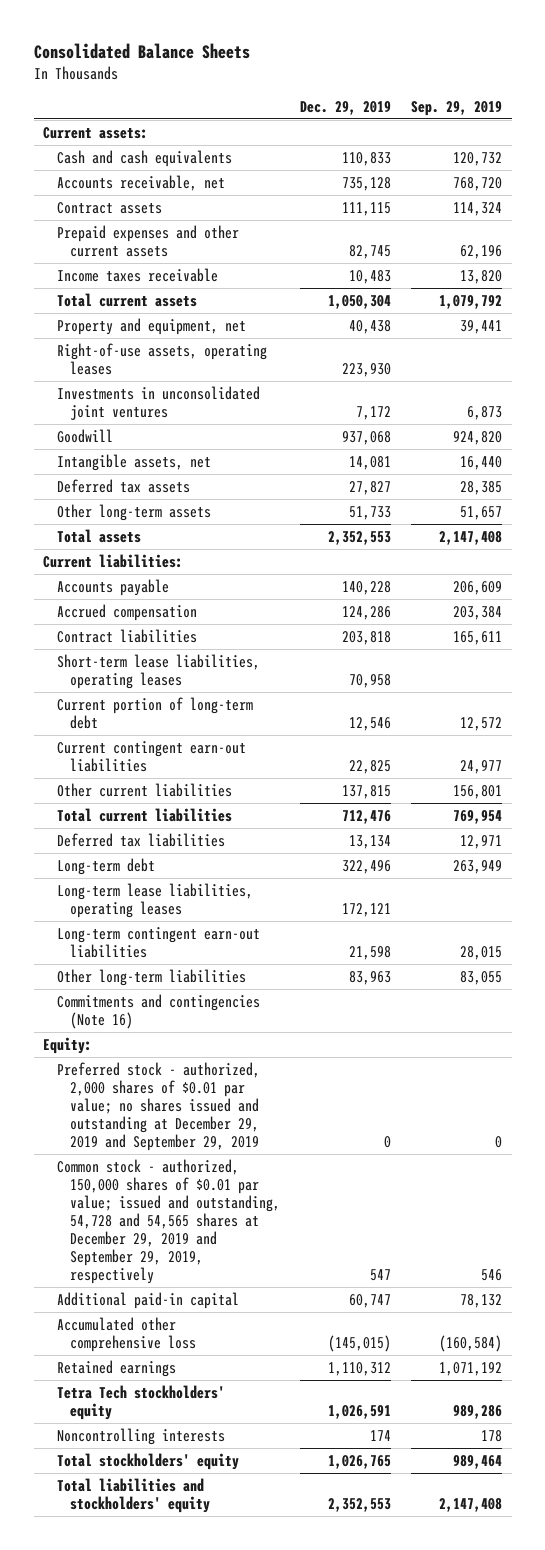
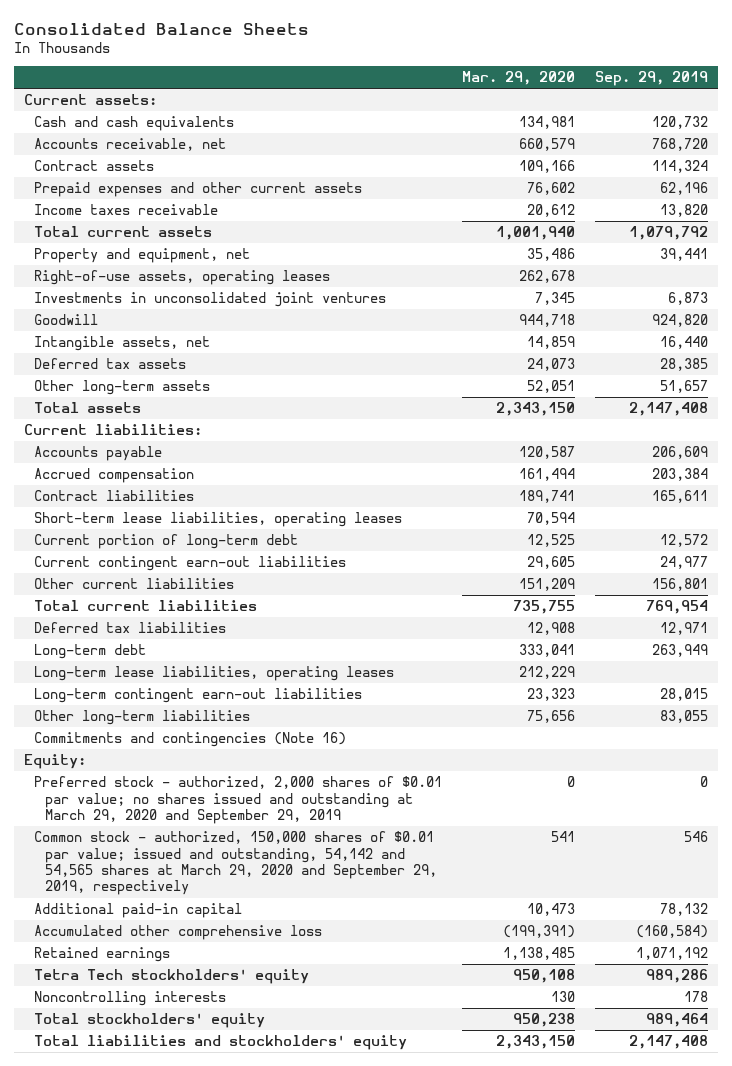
- | Dec. 29, 2019 | Sep. 29, 2019
+ | Mar. 29, 2020 | Sep. 29, 2019
- Preferred stock - authorized, 2,000 shares of $0.01 par value; no shares issued and outstanding at December 29, 2019 and September 29, 2019 | 0 | 0
- Common stock - authorized, 150,000 shares of $0.01 par value; issued and outstanding, 54,728 and 54,565 shares at December 29, 2019 and September 29, 2019, respectively | 547 | 546
+ Preferred stock - authorized, 2,000 shares of $0.01 par value; no shares issued and outstanding at March 29, 2020 and September 29, 2019 | 0 | 0
+ Common stock - authorized, 150,000 shares of $0.01 par value; issued and outstanding, 54,142 and 54,565 shares at March 29, 2020 and September 29, 2019, respectively | 541 | 546

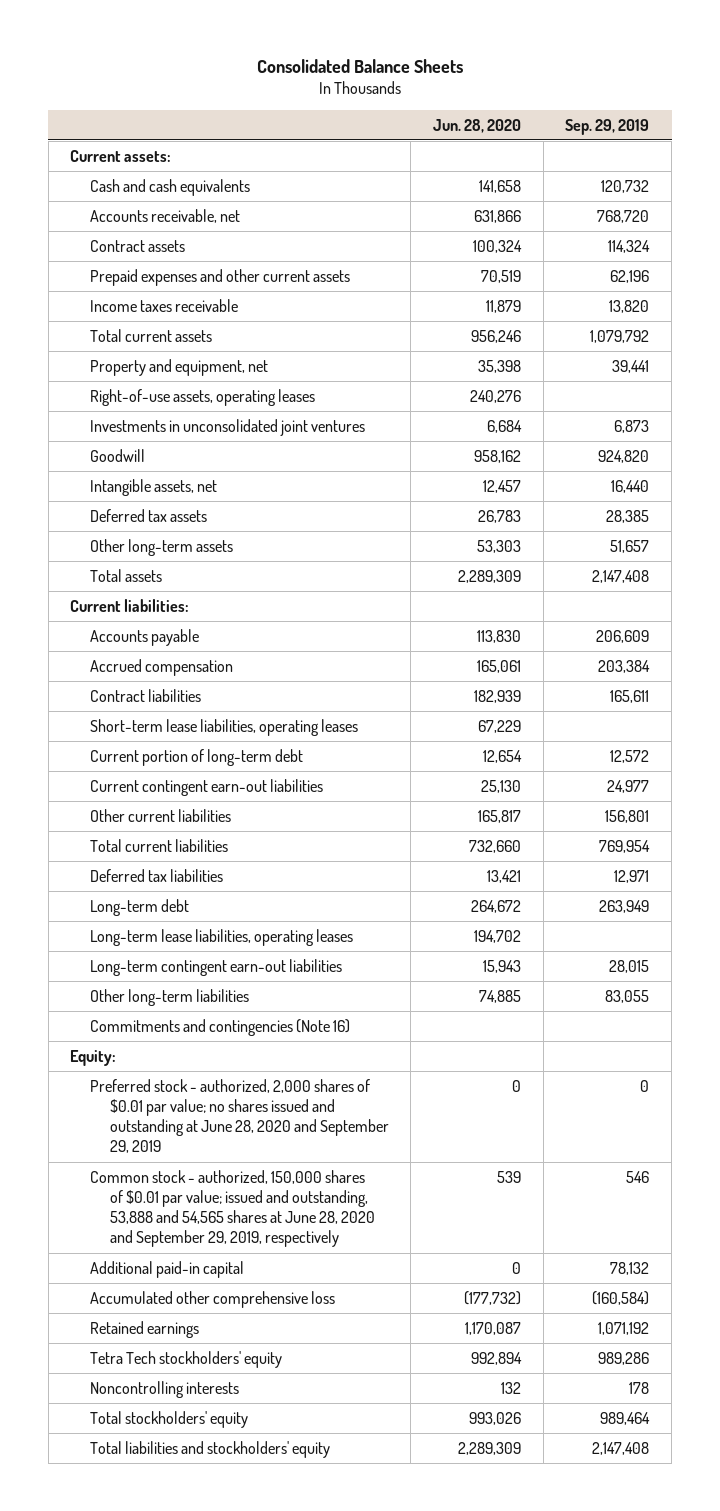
- | Mar. 29, 2020 | Sep. 29, 2019
+ | Jun. 28, 2020 | Sep. 29, 2019
- Preferred stock - authorized, 2,000 shares of $0.01 par value; no shares issued and outstanding at March 29, 2020 and September 29, 2019 | 0 | 0
- Common stock - authorized, 150,000 shares of $0.01 par value; issued and outstanding, 54,142 and 54,565 shares at March 29, 2020 and September 29, 2019, respectively | 541 | 546
+ Preferred stock - authorized, 2,000 shares of $0.01 par value; no shares issued and outstanding at June 28, 2020 and September 29, 2019 | 0 | 0
+ Common stock - authorized, 150,000 shares of $0.01 par value; issued and outstanding, 53,888 and 54,565 shares at June 28, 2020 and September 29, 2019, respectively | 539 | 546

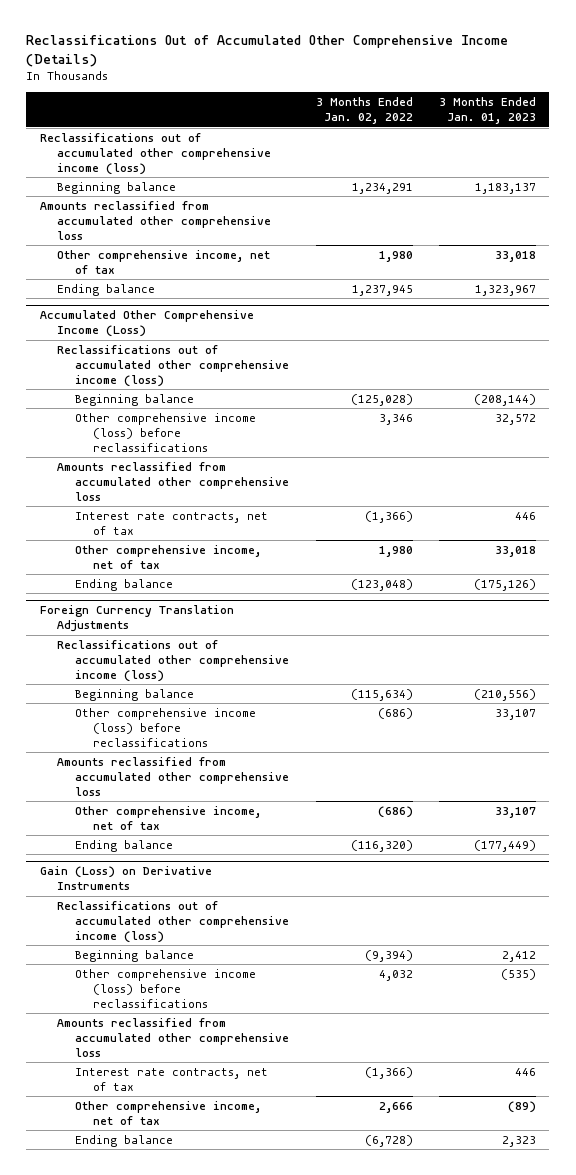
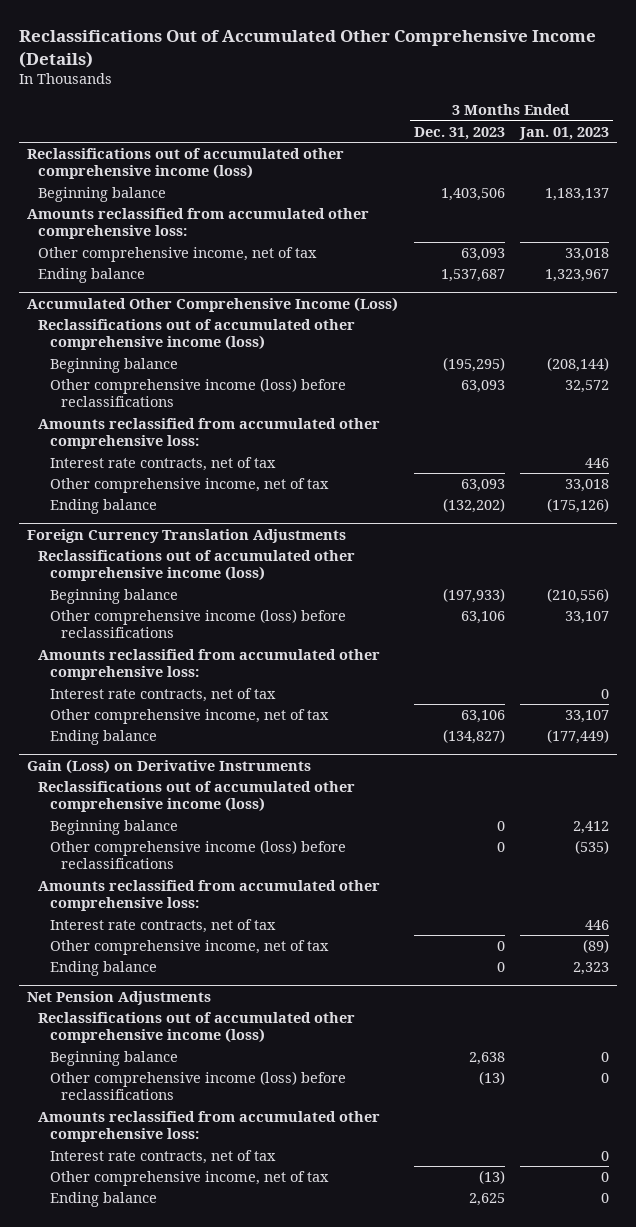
- | 3 Months Ended Jan. 02, 2022 | 3 Months Ended Jan. 01, 2023
+ | 3 Months Ended Dec. 31, 2023 | 3 Months Ended Jan. 01, 2023
- Amounts reclassified from accumulated other comprehensive loss
+ Amounts reclassified from accumulated other comprehensive loss:
@ Accumulated Other Comprehensive Income (Loss)
- Amounts reclassified from accumulated other comprehensive loss
+ Amounts reclassified from accumulated other comprehensive loss:
@ Foreign Currency Translation Adjustments
- Amounts reclassified from accumulated other comprehensive loss
+ Amounts reclassified from accumulated other comprehensive loss:
+ Interest rate contracts, net of tax | | 0
@ Gain (Loss) on Derivative Instruments
- Amounts reclassified from accumulated other comprehensive loss
+ Amounts reclassified from accumulated other comprehensive loss:
+ Net Pension Adjustments
+ Reclassifications out of accumulated other comprehensive income (loss)
+ Beginning balance | 2,638 | 0
+ Other comprehensive income (loss) before reclassifications | (13) | 0
+ Amounts reclassified from accumulated other comprehensive loss:
+ Interest rate contracts, net of tax | | 0
+ Other comprehensive income, net of tax | (13) | 0
+ Ending balance | 2,625 | 0

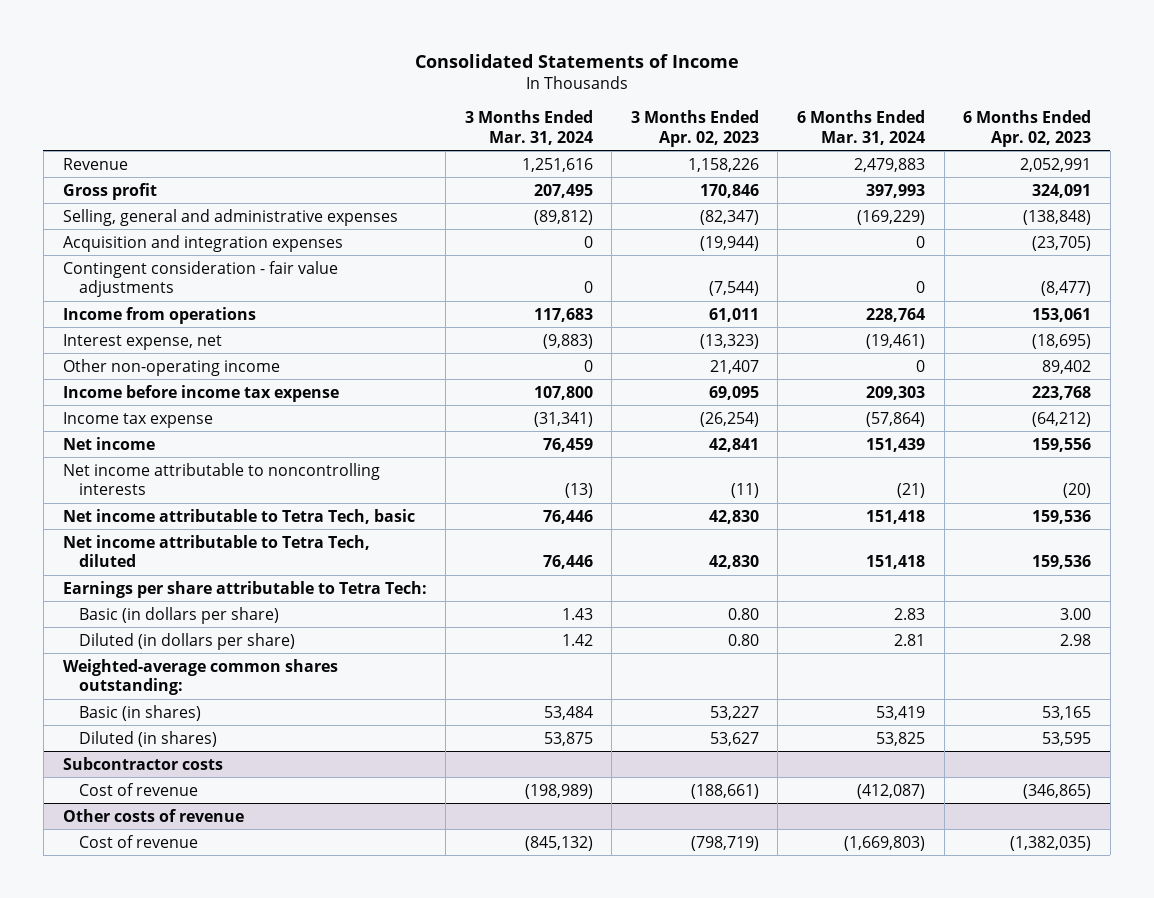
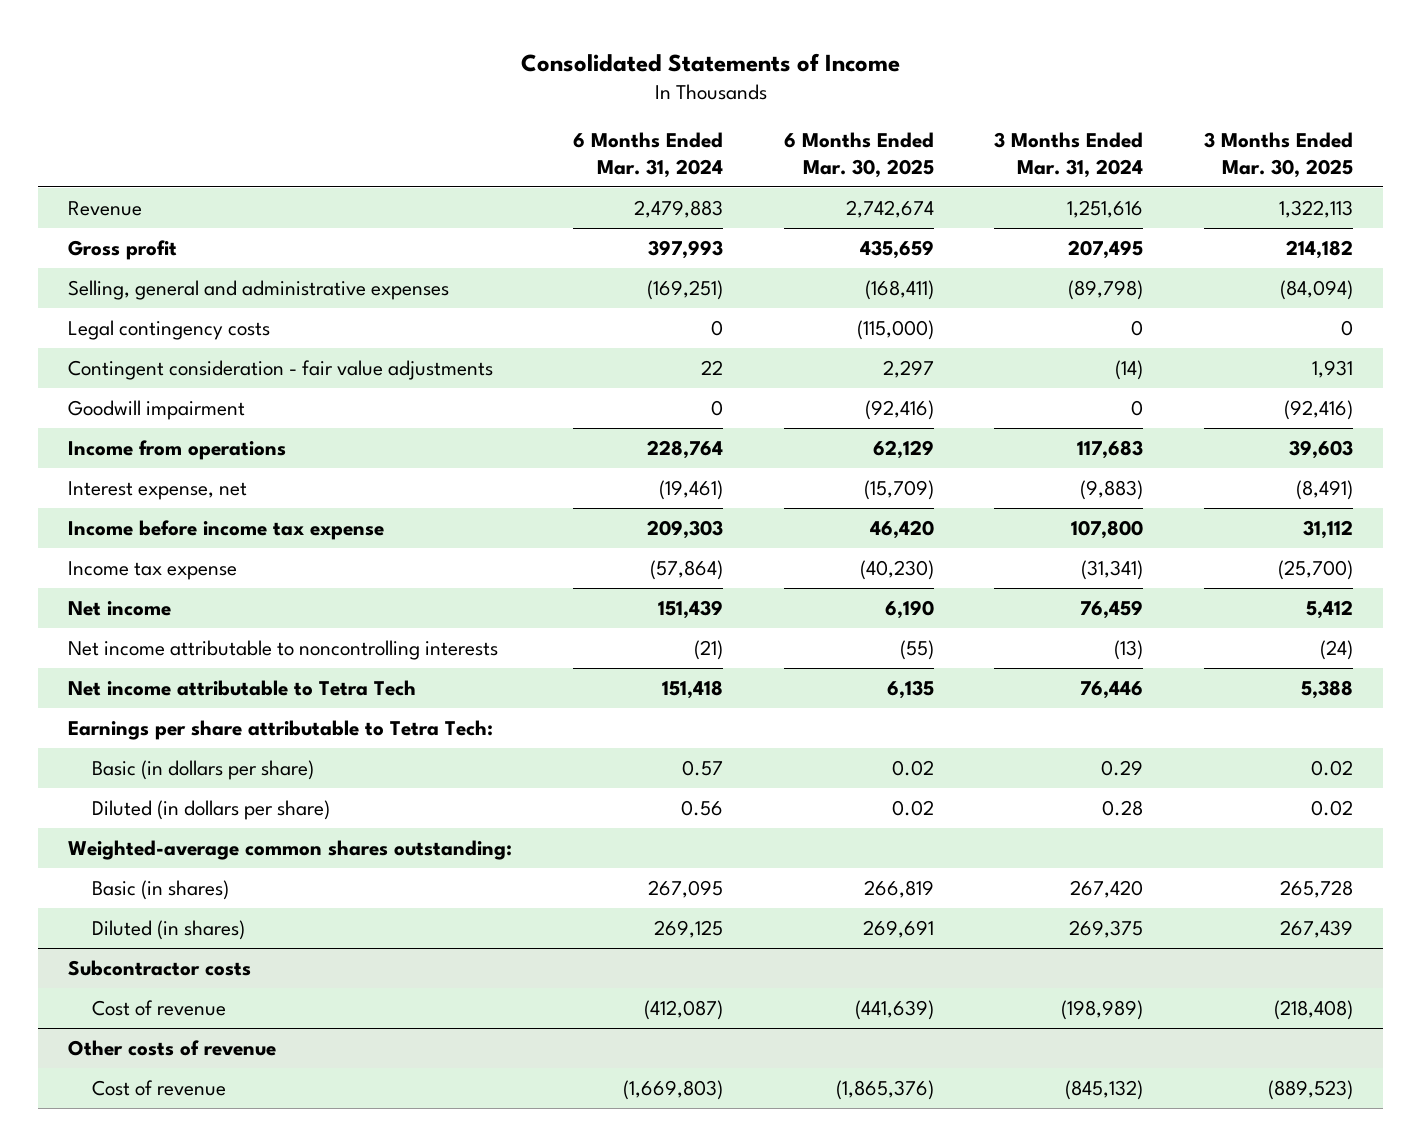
- | 3 Months Ended Mar. 31, 2024 | 3 Months Ended Apr. 02, 2023 | 6 Months Ended Mar. 31, 2024 | 6 Months Ended Apr. 02, 2023
+ | 6 Months Ended Mar. 31, 2024 | 6 Months Ended Mar. 30, 2025 | 3 Months Ended Mar. 31, 2024 | 3 Months Ended Mar. 30, 2025
- Selling, general and administrative expenses | (89,812) | (82,347) | (169,229) | (138,848)
- Acquisition and integration expenses | 0 | (19,944) | 0 | (23,705)
- Contingent consideration - fair value adjustments | 0 | (7,544) | 0 | (8,477)
+ Selling, general and administrative expenses | (169,251) | (168,411) | (89,798) | (84,094)
+ Legal contingency costs | 0 | (115,000) | 0 | 0
+ Contingent consideration - fair value adjustments | 22 | 2,297 | (14) | 1,931
+ Goodwill impairment | 0 | (92,416) | 0 | (92,416)
- Other non-operating income | 0 | 21,407 | 0 | 89,402
- Net income attributable to Tetra Tech, basic | 76,446 | 42,830 | 151,418 | 159,536
- Net income attributable to Tetra Tech, diluted | 76,446 | 42,830 | 151,418 | 159,536
+ Net income attributable to Tetra Tech | 151,418 | 6,135 | 76,446 | 5,388
- Basic (in dollars per share) | 1.43 | 0.80 | 2.83 | 3.00
- Diluted (in dollars per share) | 1.42 | 0.80 | 2.81 | 2.98
+ Basic (in dollars per share) | 0.57 | 0.02 | 0.29 | 0.02
+ Diluted (in dollars per share) | 0.56 | 0.02 | 0.28 | 0.02
- Basic (in shares) | 53,484 | 53,227 | 53,419 | 53,165
- Diluted (in shares) | 53,875 | 53,627 | 53,825 | 53,595
+ Basic (in shares) | 267,095 | 266,819 | 267,420 | 265,728
+ Diluted (in shares) | 269,125 | 269,691 | 269,375 | 267,439

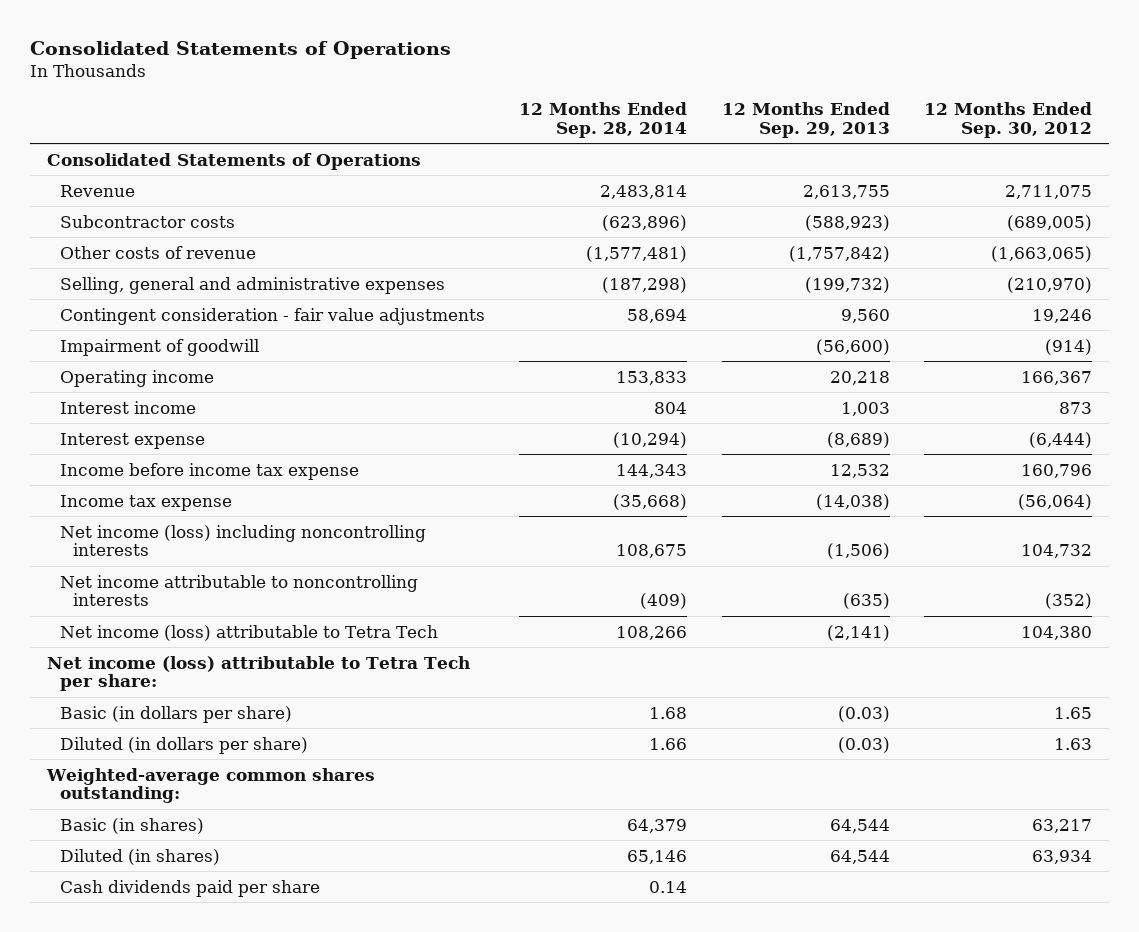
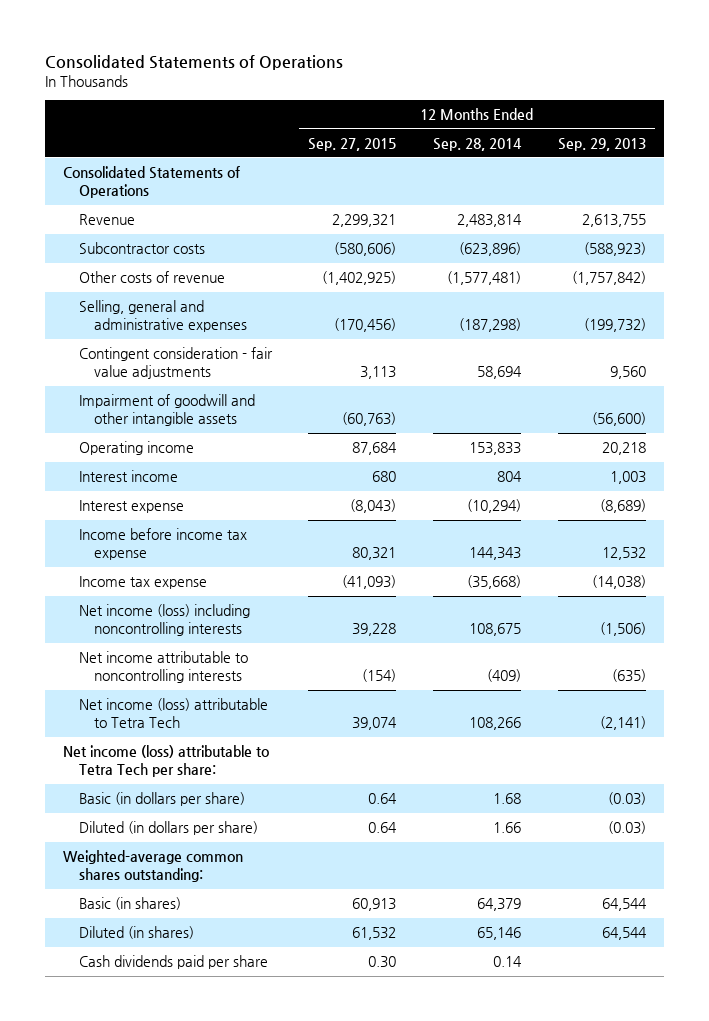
- | 12 Months Ended Sep. 28, 2014 | 12 Months Ended Sep. 29, 2013 | 12 Months Ended Sep. 30, 2012
+ | 12 Months Ended Sep. 27, 2015 | 12 Months Ended Sep. 28, 2014 | 12 Months Ended Sep. 29, 2013
- Impairment of goodwill | | (56,600) | (914)
+ Impairment of goodwill and other intangible assets | (60,763) | | (56,600)

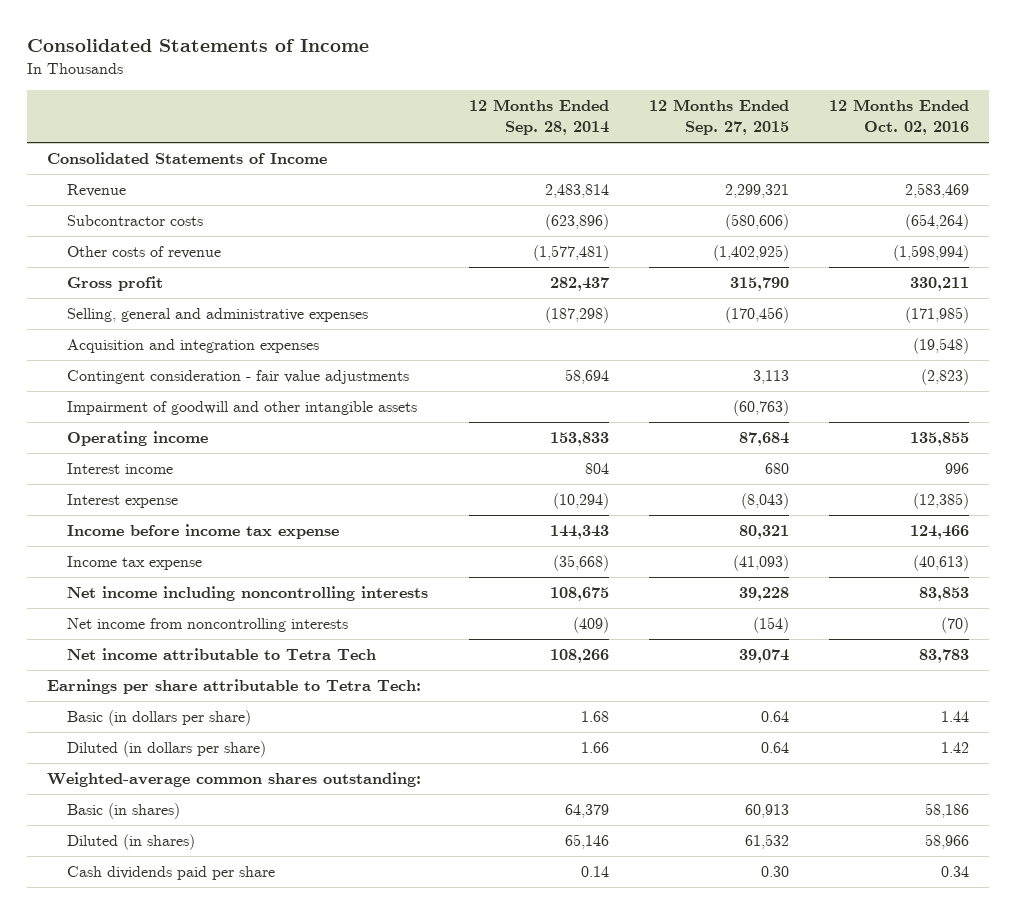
- Consolidated Statements of Operations
+ Consolidated Statements of Income
- | 12 Months Ended Sep. 27, 2015 | 12 Months Ended Sep. 28, 2014 | 12 Months Ended Sep. 29, 2013
+ | 12 Months Ended Sep. 28, 2014 | 12 Months Ended Sep. 27, 2015 | 12 Months Ended Oct. 02, 2016
- Consolidated Statements of Operations
+ Consolidated Statements of Income
+ Gross profit | 282,437 | 315,790 | 330,211
+ Acquisition and integration expenses | | | (19,548)
- Net income (loss) including noncontrolling interests | 39,228 | 108,675 | (1,506)
- Net income attributable to noncontrolling interests | (154) | (409) | (635)
- Net income (loss) attributable to Tetra Tech | 39,074 | 108,266 | (2,141)
- Net income (loss) attributable to Tetra Tech per share:
+ Net income including noncontrolling interests | 108,675 | 39,228 | 83,853
+ Net income from noncontrolling interests | (409) | (154) | (70)
+ Net income attributable to Tetra Tech | 108,266 | 39,074 | 83,783
+ Earnings per share attributable to Tetra Tech:

